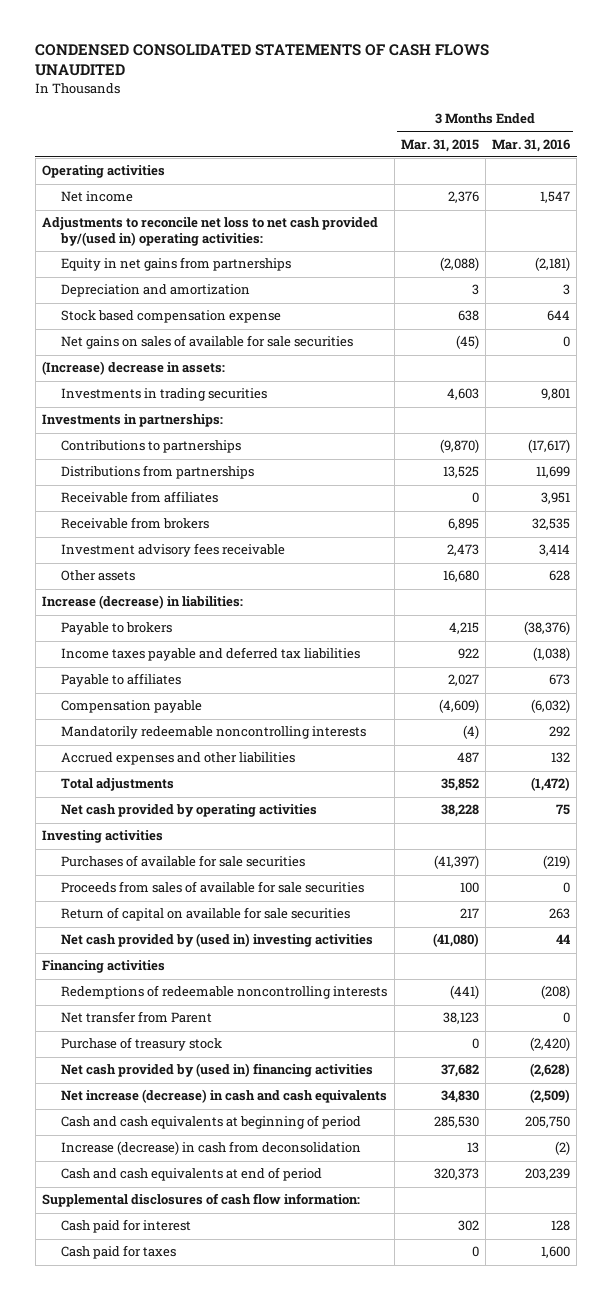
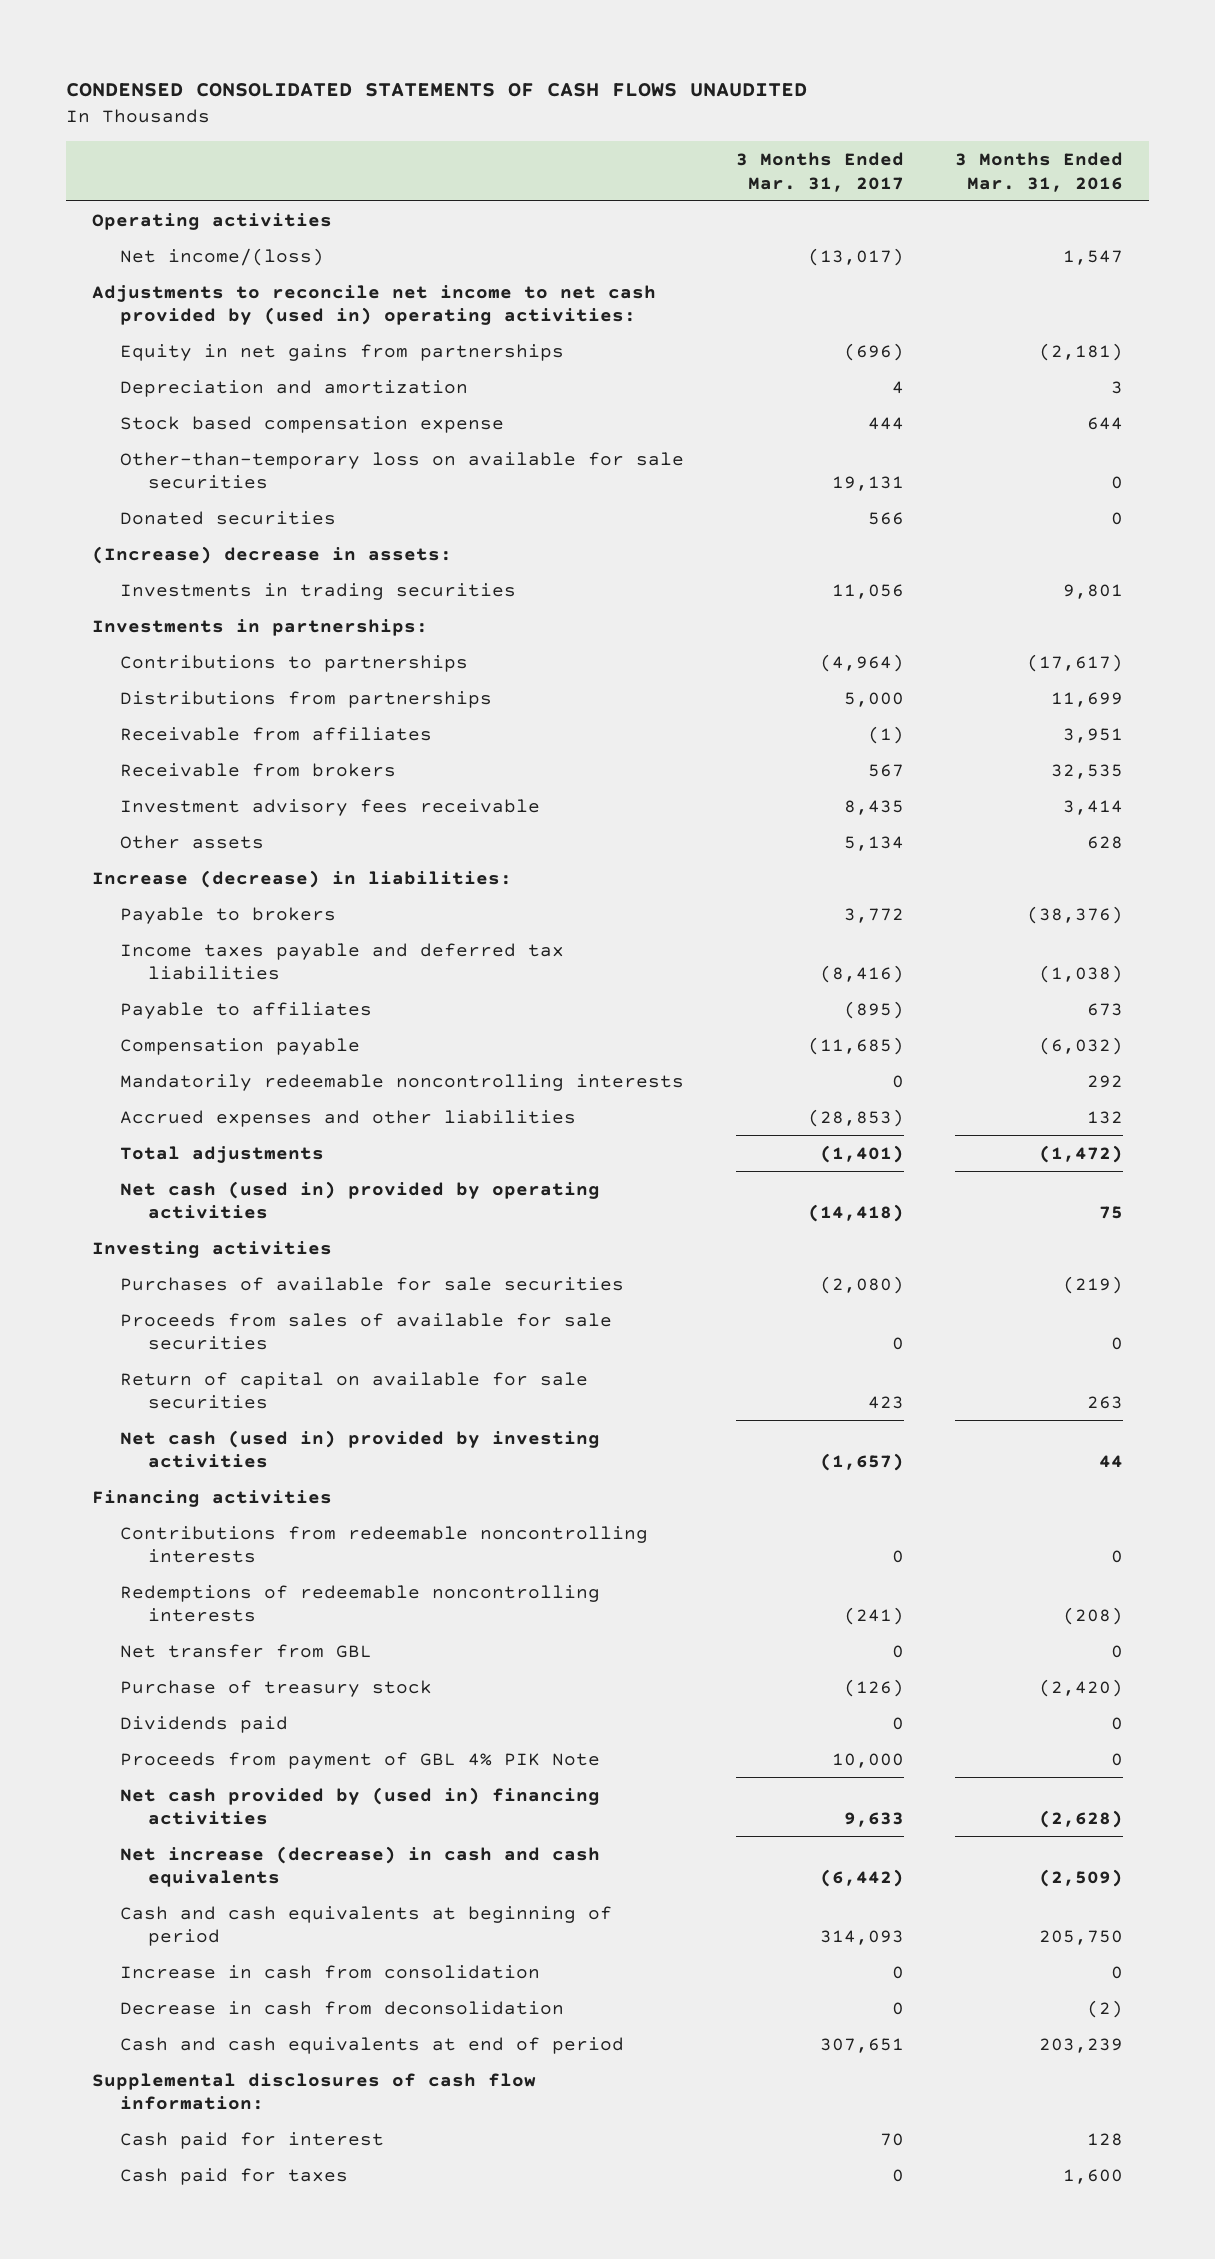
- | 3 Months Ended Mar. 31, 2015 | 3 Months Ended Mar. 31, 2016
+ | 3 Months Ended Mar. 31, 2017 | 3 Months Ended Mar. 31, 2016
- Net income | 2,376 | 1,547
- Adjustments to reconcile net loss to net cash provided by/(used in) operating activities:
+ Net income/(loss) | (13,017) | 1,547
+ Adjustments to reconcile net income to net cash provided by (used in) operating activities:
- Net gains on sales of available for sale securities | (45) | 0
+ Other-than-temporary loss on available for sale securities | 19,131 | 0
+ Donated securities | 566 | 0
- Net cash provided by operating activities | 38,228 | 75
+ Net cash (used in) provided by operating activities | (14,418) | 75
- Net cash provided by (used in) investing activities | (41,080) | 44
+ Net cash (used in) provided by investing activities | (1,657) | 44
+ Contributions from redeemable noncontrolling interests | 0 | 0
- Net transfer from Parent | 38,123 | 0
+ Net transfer from GBL | 0 | 0
+ Dividends paid | 0 | 0
+ Proceeds from payment of GBL 4% PIK Note | 10,000 | 0
- Increase (decrease) in cash from deconsolidation | 13 | (2)
+ Increase in cash from consolidation | 0 | 0
+ Decrease in cash from deconsolidation | 0 | (2)

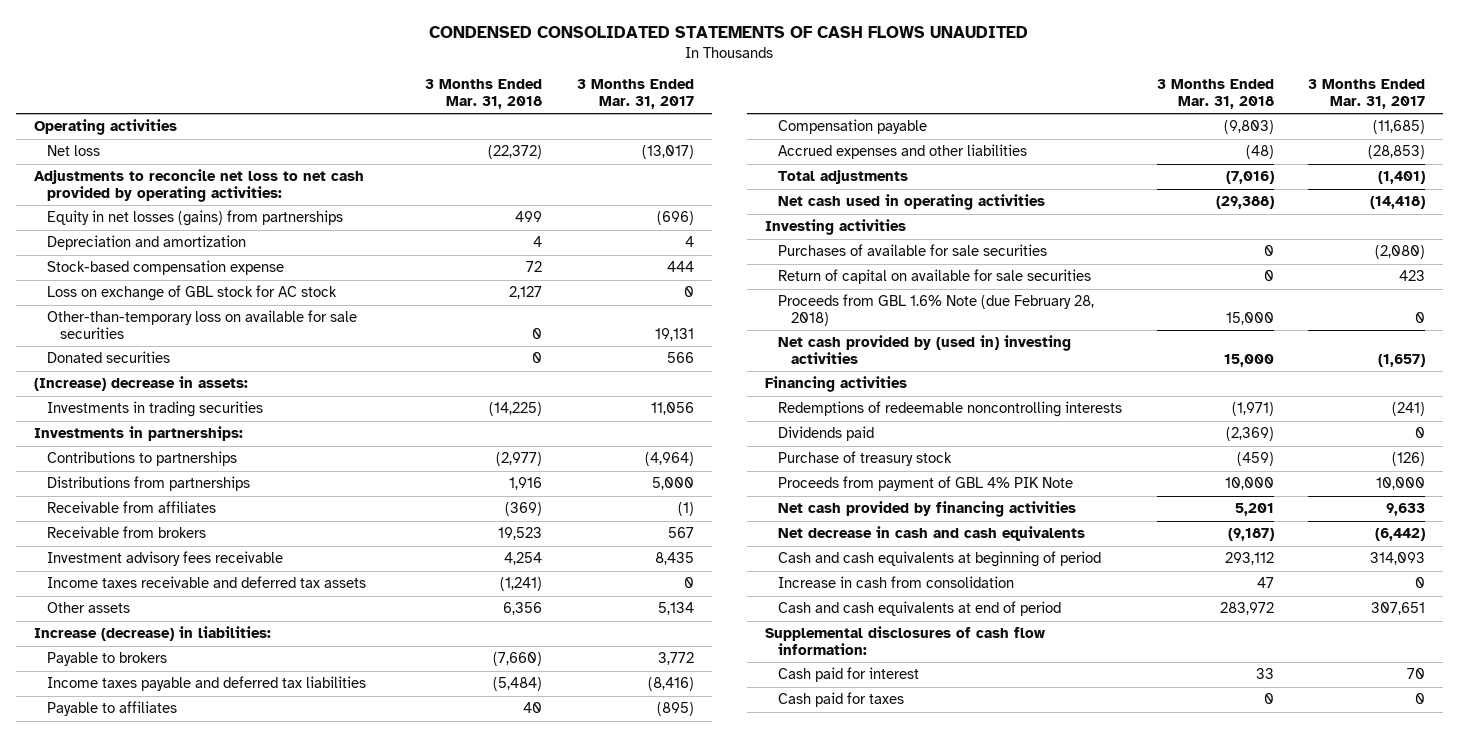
- | 3 Months Ended Mar. 31, 2017 | 3 Months Ended Mar. 31, 2016
+ | 3 Months Ended Mar. 31, 2018 | 3 Months Ended Mar. 31, 2017
- Net income/(loss) | (13,017) | 1,547
- Adjustments to reconcile net income to net cash provided by (used in) operating activities:
- Equity in net gains from partnerships | (696) | (2,181)
+ Net loss | (22,372) | (13,017)
+ Adjustments to reconcile net loss to net cash provided by operating activities:
+ Equity in net losses (gains) from partnerships | 499 | (696)
- Stock based compensation expense | 444 | 644
+ Stock-based compensation expense | 72 | 444
+ Loss on exchange of GBL stock for AC stock | 2,127 | 0
+ Income taxes receivable and deferred tax assets | (1,241) | 0
- Mandatorily redeemable noncontrolling interests | 0 | 292
- Net cash (used in) provided by operating activities | (14,418) | 75
+ Net cash used in operating activities | (29,388) | (14,418)
- Proceeds from sales of available for sale securities | 0 | 0
- Net cash (used in) provided by investing activities | (1,657) | 44
+ Proceeds from GBL 1.6% Note (due February 28, 2018) | 15,000 | 0
+ Net cash provided by (used in) investing activities | 15,000 | (1,657)
- Contributions from redeemable noncontrolling interests | 0 | 0
- Net transfer from GBL | 0 | 0
moved down: Purchase of treasury stock | (459) | (126)
- Net cash provided by (used in) financing activities | 9,633 | (2,628)
- Net increase (decrease) in cash and cash equivalents | (6,442) | (2,509)
+ Net cash provided by financing activities | 5,201 | 9,633
+ Net decrease in cash and cash equivalents | (9,187) | (6,442)
- Decrease in cash from deconsolidation | 0 | (2)

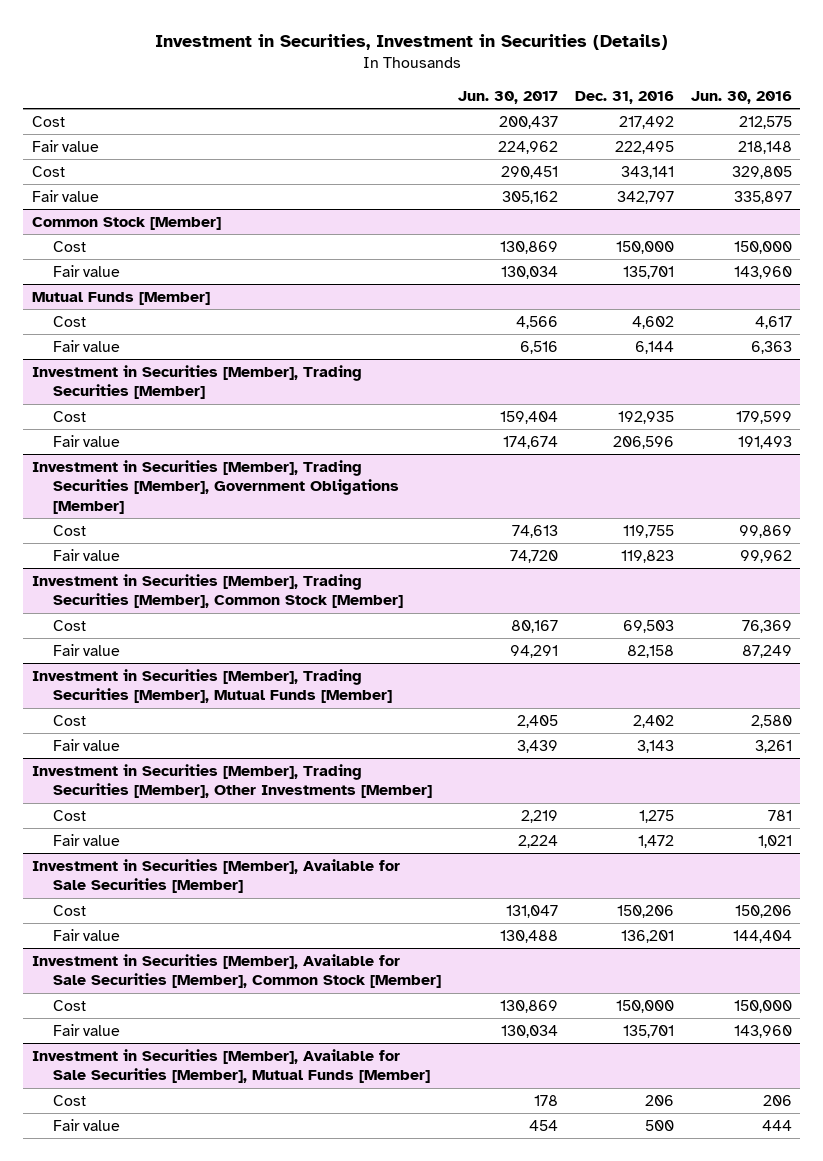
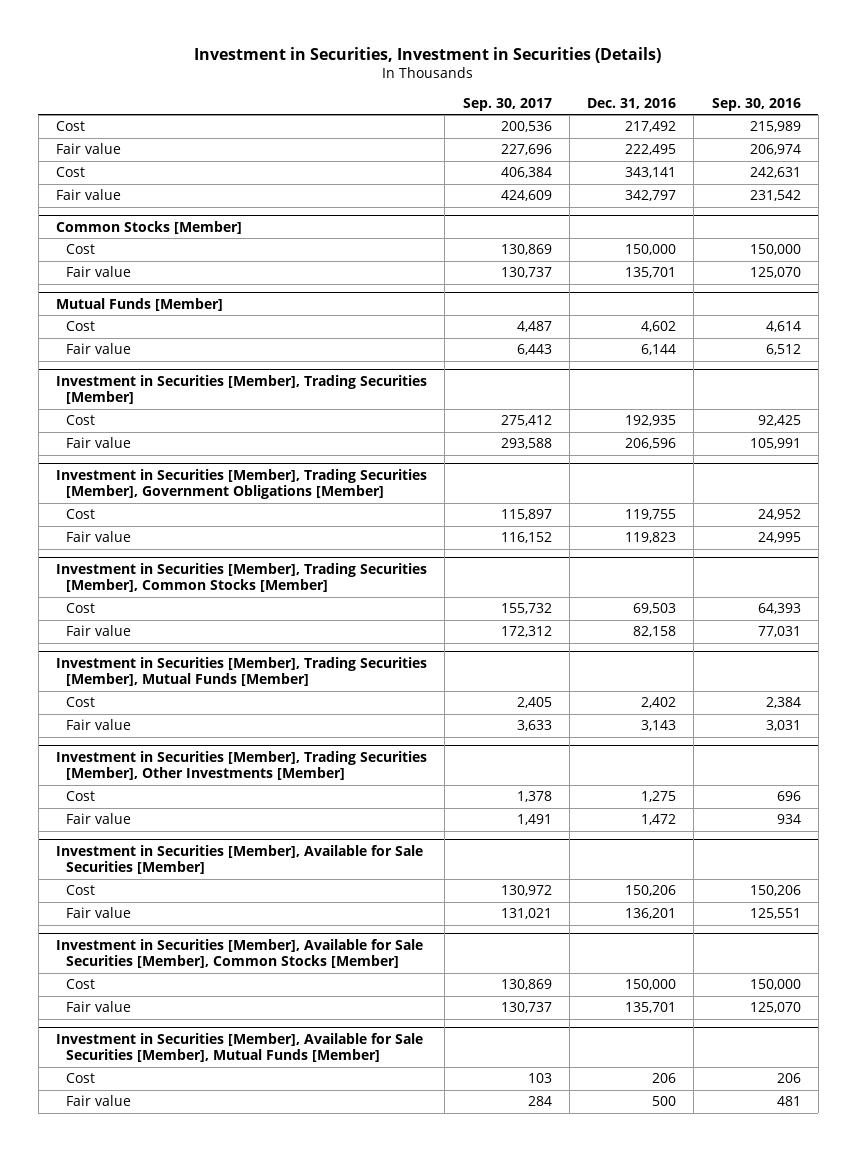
- | Jun. 30, 2017 | Dec. 31, 2016 | Jun. 30, 2016
+ | Sep. 30, 2017 | Dec. 31, 2016 | Sep. 30, 2016
- Common Stock [Member]
+ Common Stocks [Member]
- Investment in Securities [Member], Trading Securities [Member], Common Stock [Member]
+ Investment in Securities [Member], Trading Securities [Member], Common Stocks [Member]
- Investment in Securities [Member], Available for Sale Securities [Member], Common Stock [Member]
+ Investment in Securities [Member], Available for Sale Securities [Member], Common Stocks [Member]

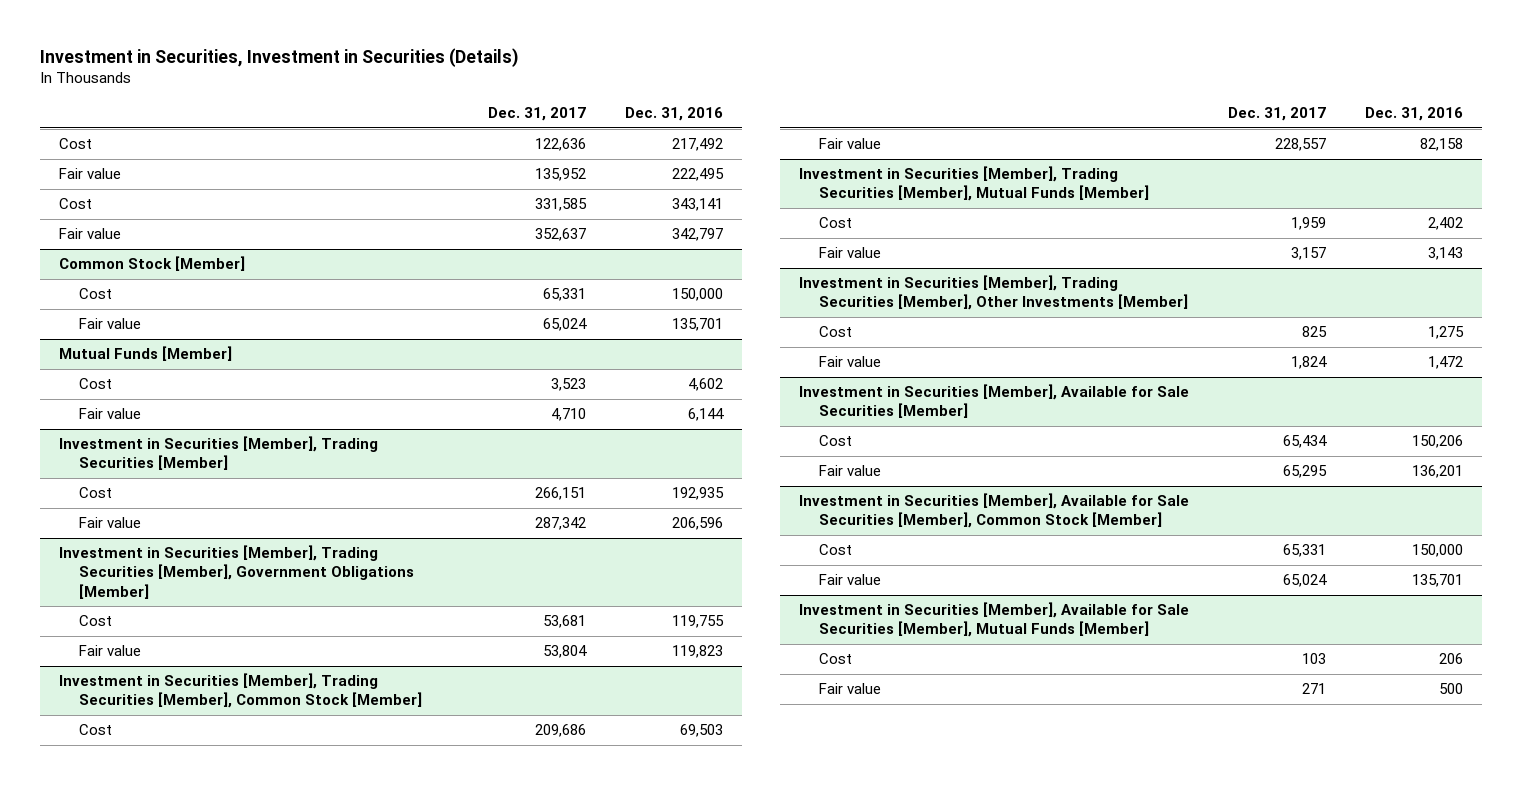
- | Sep. 30, 2017 | Dec. 31, 2016 | Sep. 30, 2016
+ | Dec. 31, 2017 | Dec. 31, 2016
- Common Stocks [Member]
+ Common Stock [Member]
- Investment in Securities [Member], Trading Securities [Member], Common Stocks [Member]
+ Investment in Securities [Member], Trading Securities [Member], Common Stock [Member]
- Investment in Securities [Member], Available for Sale Securities [Member], Common Stocks [Member]
+ Investment in Securities [Member], Available for Sale Securities [Member], Common Stock [Member]

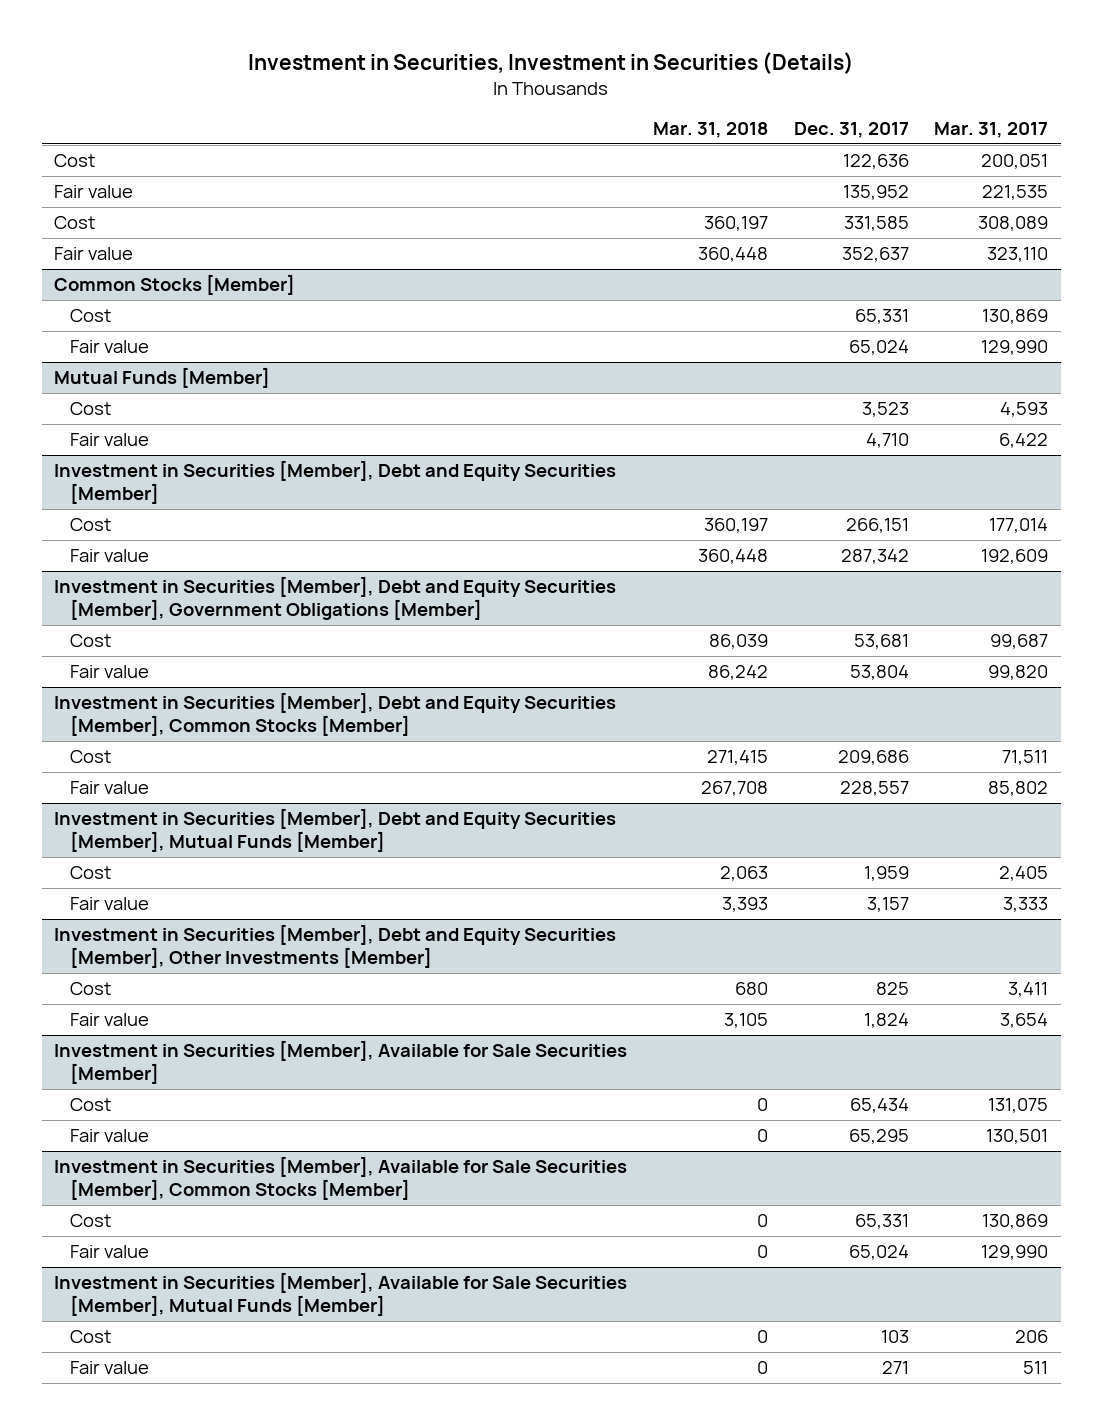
- | Dec. 31, 2017 | Dec. 31, 2016
+ | Mar. 31, 2018 | Dec. 31, 2017 | Mar. 31, 2017
- Common Stock [Member]
+ Common Stocks [Member]
- Investment in Securities [Member], Trading Securities [Member]
+ Investment in Securities [Member], Debt and Equity Securities [Member]
- Investment in Securities [Member], Trading Securities [Member], Government Obligations [Member]
+ Investment in Securities [Member], Debt and Equity Securities [Member], Government Obligations [Member]
- Investment in Securities [Member], Trading Securities [Member], Common Stock [Member]
+ Investment in Securities [Member], Debt and Equity Securities [Member], Common Stocks [Member]
- Investment in Securities [Member], Trading Securities [Member], Mutual Funds [Member]
+ Investment in Securities [Member], Debt and Equity Securities [Member], Mutual Funds [Member]
- Investment in Securities [Member], Trading Securities [Member], Other Investments [Member]
+ Investment in Securities [Member], Debt and Equity Securities [Member], Other Investments [Member]
- Investment in Securities [Member], Available for Sale Securities [Member], Common Stock [Member]
+ Investment in Securities [Member], Available for Sale Securities [Member], Common Stocks [Member]

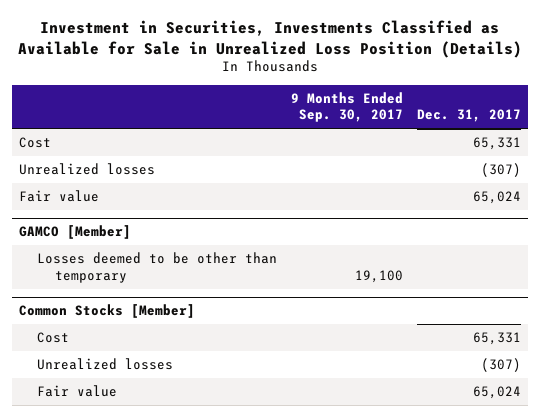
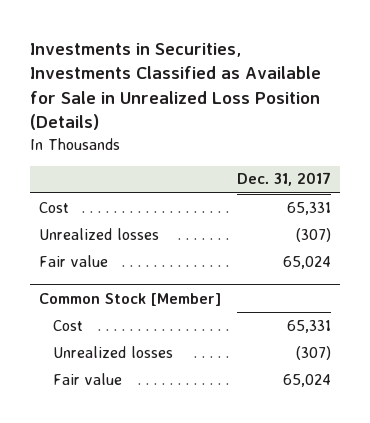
- Investment in Securities, Investments Classified as Available for Sale in Unrealized Loss Position (Details)
+ Investments in Securities, Investments Classified as Available for Sale in Unrealized Loss Position (Details)
- | 9 Months Ended Sep. 30, 2017 | Dec. 31, 2017
+ | Dec. 31, 2017
- GAMCO [Member]
- Losses deemed to be other than temporary | 19,100 |
- Common Stocks [Member]
+ Common Stock [Member]

